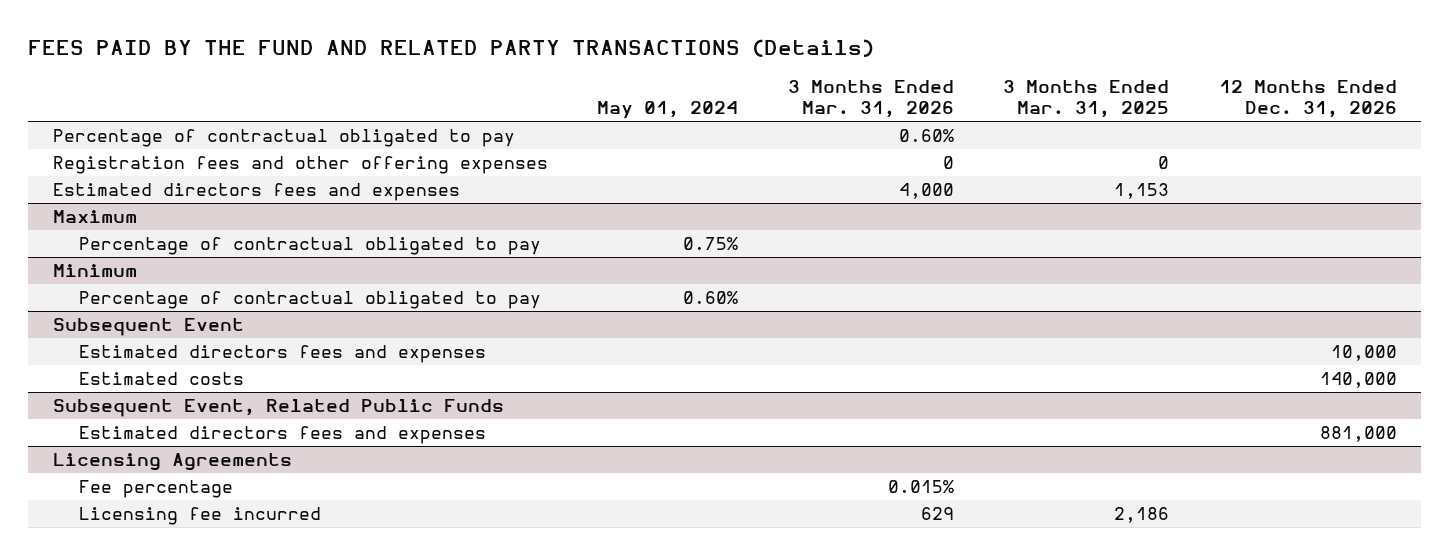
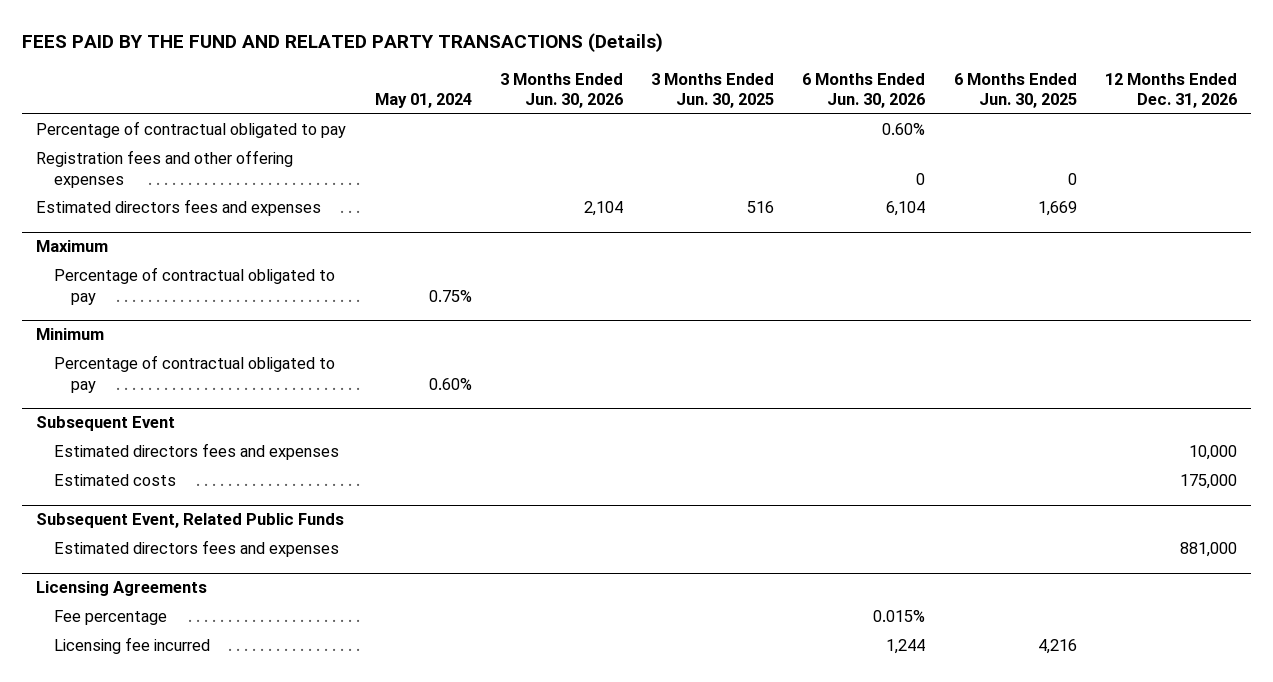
- | May 01, 2024 | 3 Months Ended Mar. 31, 2026 | 3 Months Ended Mar. 31, 2025 | 12 Months Ended Dec. 31, 2026
+ | May 01, 2024 | 3 Months Ended Jun. 30, 2026 | 3 Months Ended Jun. 30, 2025 | 6 Months Ended Jun. 30, 2026 | 6 Months Ended Jun. 30, 2025 | 12 Months Ended Dec. 31, 2026
@ Subsequent Event
- Estimated costs | | | | 140,000
+ Estimated costs | | | | | | 175,000

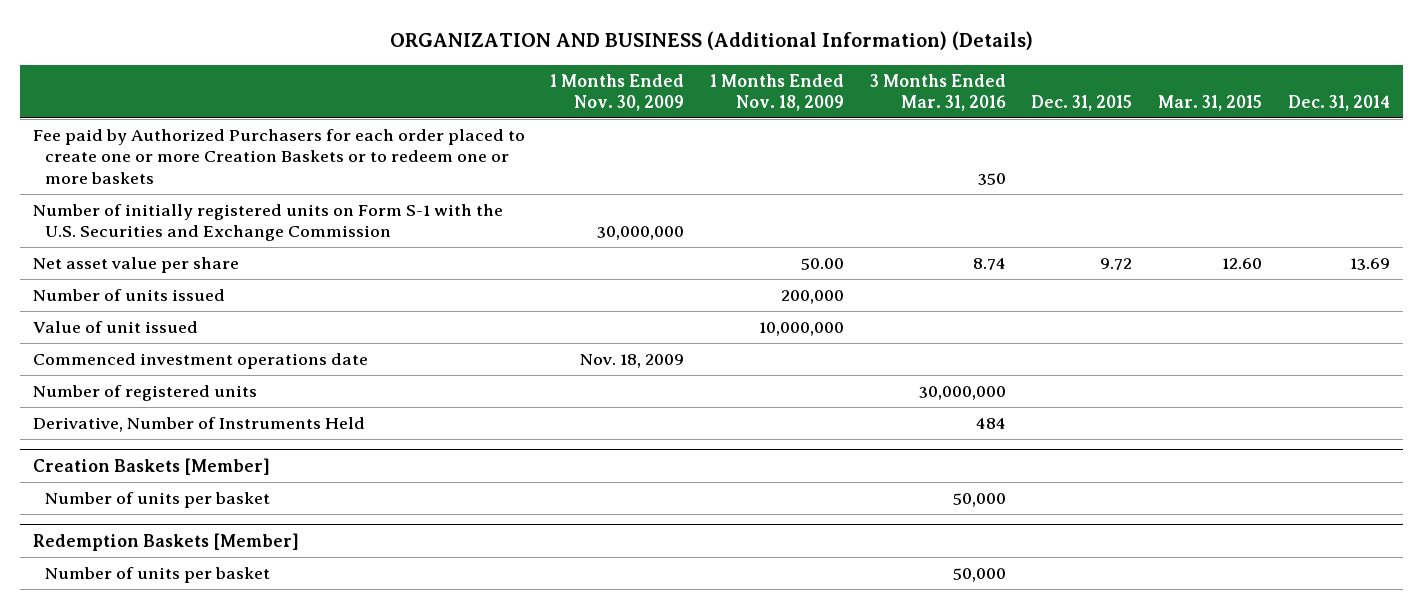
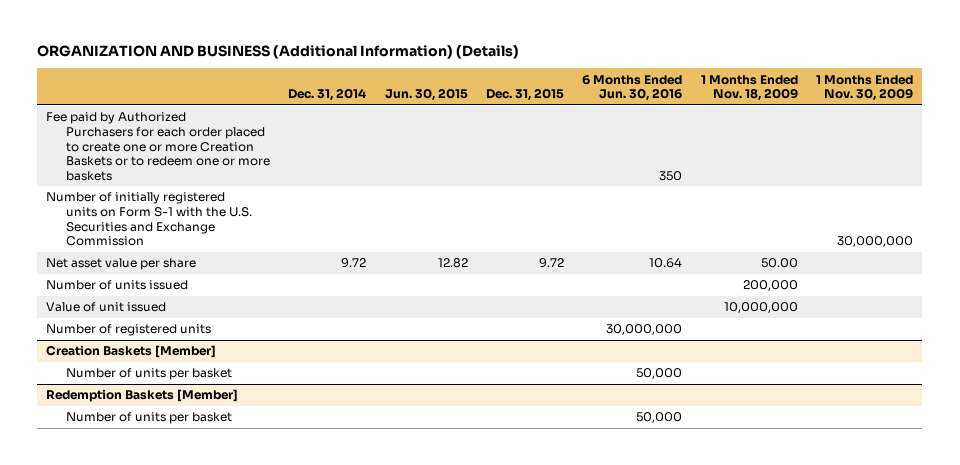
- | 1 Months Ended Nov. 30, 2009 | 1 Months Ended Nov. 18, 2009 | 3 Months Ended Mar. 31, 2016 | Dec. 31, 2015 | Mar. 31, 2015 | Dec. 31, 2014
+ | Dec. 31, 2014 | Jun. 30, 2015 | Dec. 31, 2015 | 6 Months Ended Jun. 30, 2016 | 1 Months Ended Nov. 18, 2009 | 1 Months Ended Nov. 30, 2009
- Net asset value per share | | 50.00 | 8.74 | 9.72 | 12.60 | 13.69
+ Net asset value per share | 9.72 | 12.82 | 9.72 | 10.64 | 50.00 |
- Commenced investment operations date | Nov. 18, 2009 | | | | |
- Derivative, Number of Instruments Held | | | 484 | | |

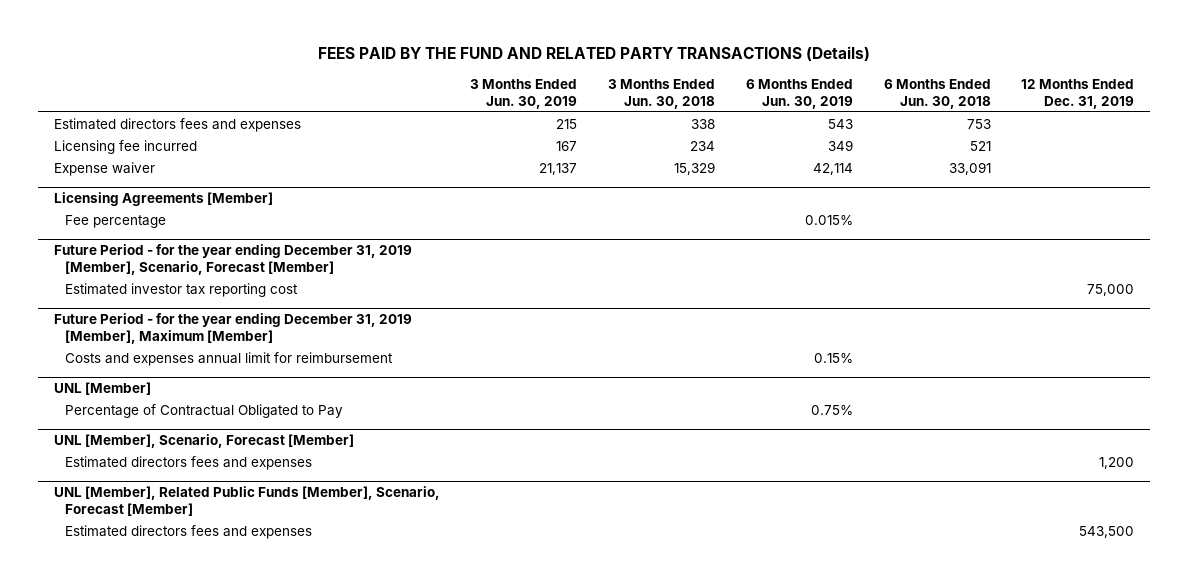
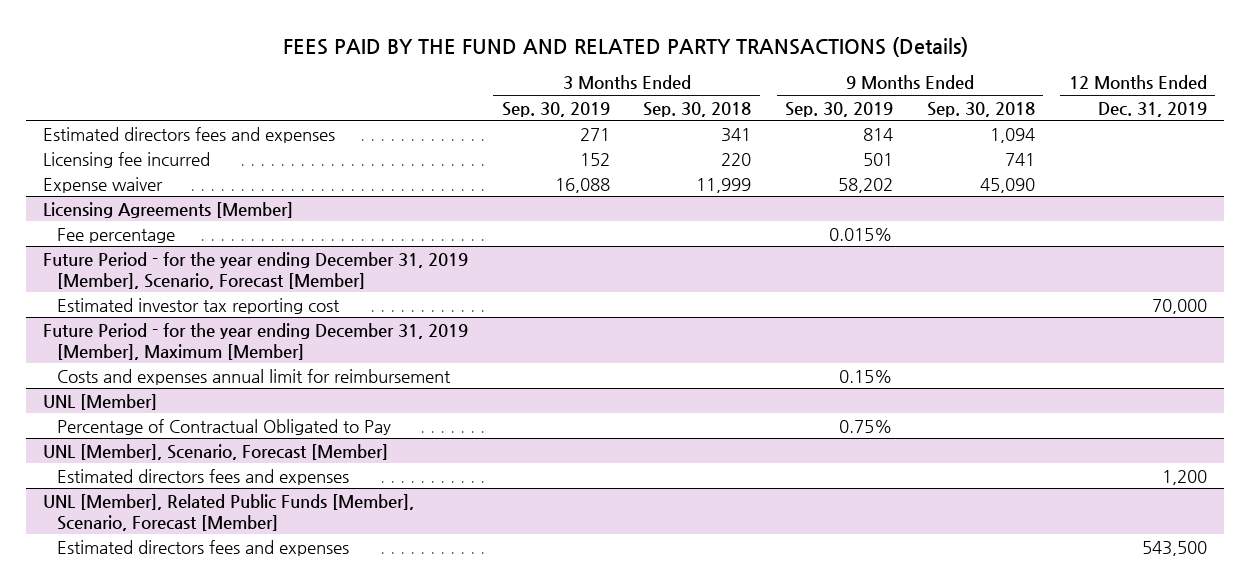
- | 3 Months Ended Jun. 30, 2019 | 3 Months Ended Jun. 30, 2018 | 6 Months Ended Jun. 30, 2019 | 6 Months Ended Jun. 30, 2018 | 12 Months Ended Dec. 31, 2019
+ | 3 Months Ended Sep. 30, 2019 | 3 Months Ended Sep. 30, 2018 | 9 Months Ended Sep. 30, 2019 | 9 Months Ended Sep. 30, 2018 | 12 Months Ended Dec. 31, 2019
@ Future Period - for the year ending December 31, 2019 [Member], Scenario, Forecast [Member]
- Estimated investor tax reporting cost | | | | | 75,000
+ Estimated investor tax reporting cost | | | | | 70,000

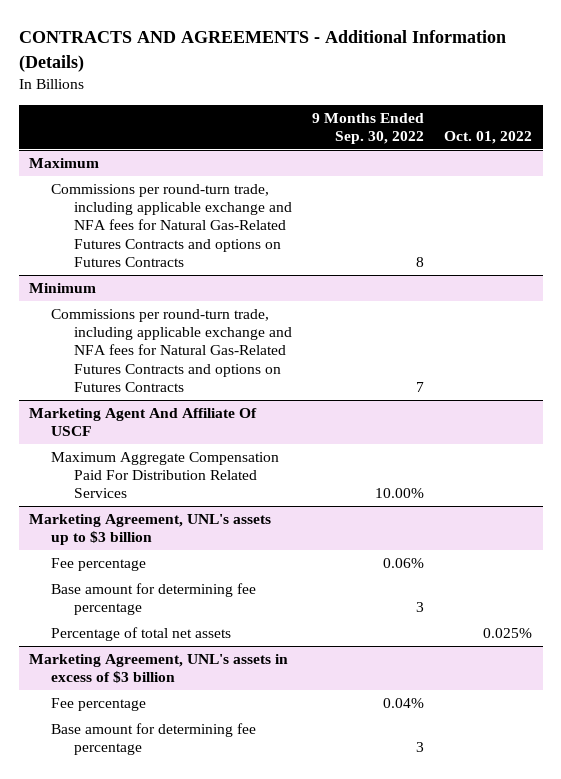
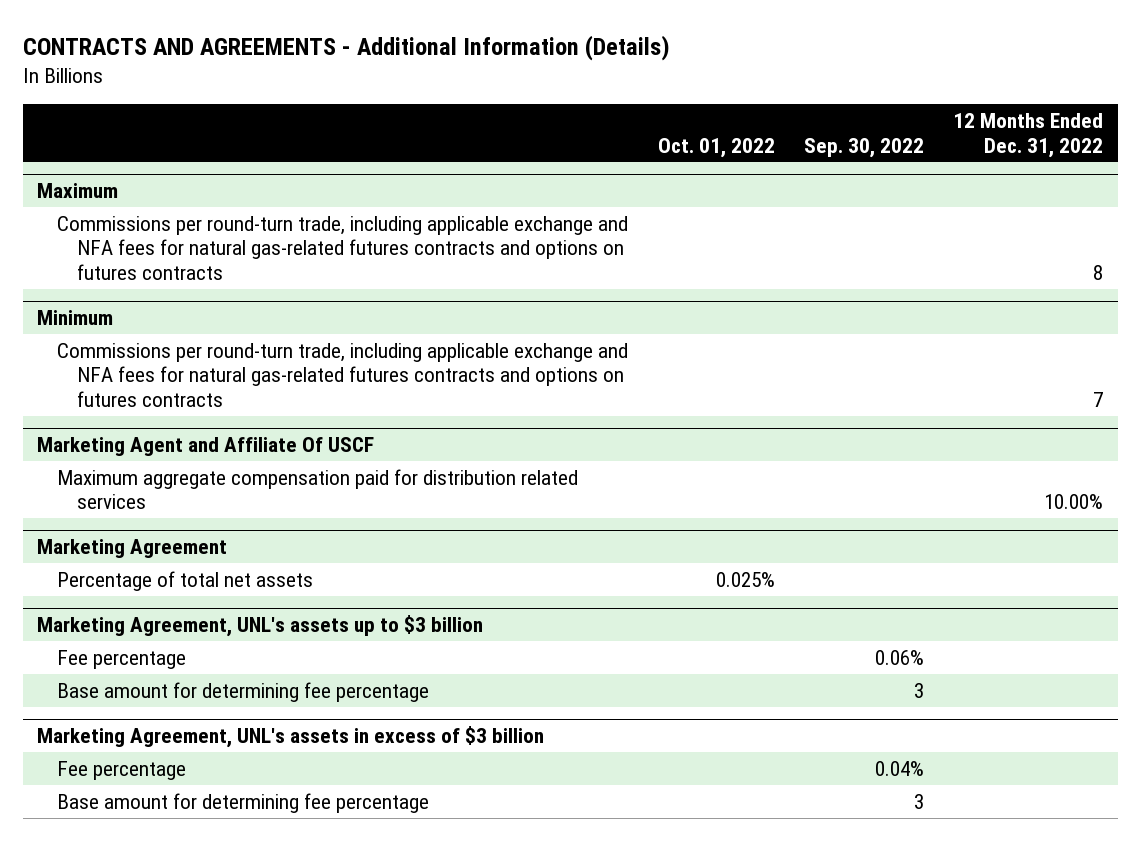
- | 9 Months Ended Sep. 30, 2022 | Oct. 01, 2022
+ | Oct. 01, 2022 | Sep. 30, 2022 | 12 Months Ended Dec. 31, 2022
@ Maximum
- Commissions per round-turn trade, including applicable exchange and NFA fees for Natural Gas-Related Futures Contracts and options on Futures Contracts | 8 |
+ Commissions per round-turn trade, including applicable exchange and NFA fees for natural gas-related futures contracts and options on futures contracts | | | 8
@ Minimum
- Commissions per round-turn trade, including applicable exchange and NFA fees for Natural Gas-Related Futures Contracts and options on Futures Contracts | 7 |
- Marketing Agent And Affiliate Of USCF
- Maximum Aggregate Compensation Paid For Distribution Related Services | 10.00% |
@ Minimum
+ Commissions per round-turn trade, including applicable exchange and NFA fees for natural gas-related futures contracts and options on futures contracts | | | 7
+ Marketing Agent and Affiliate Of USCF
+ Maximum aggregate compensation paid for distribution related services | | | 10.00%
+ Marketing Agreement
+ Percentage of total net assets | 0.025% | |
@ Marketing Agreement, UNL's assets up to $3 billion
- Percentage of total net assets | | 0.025%

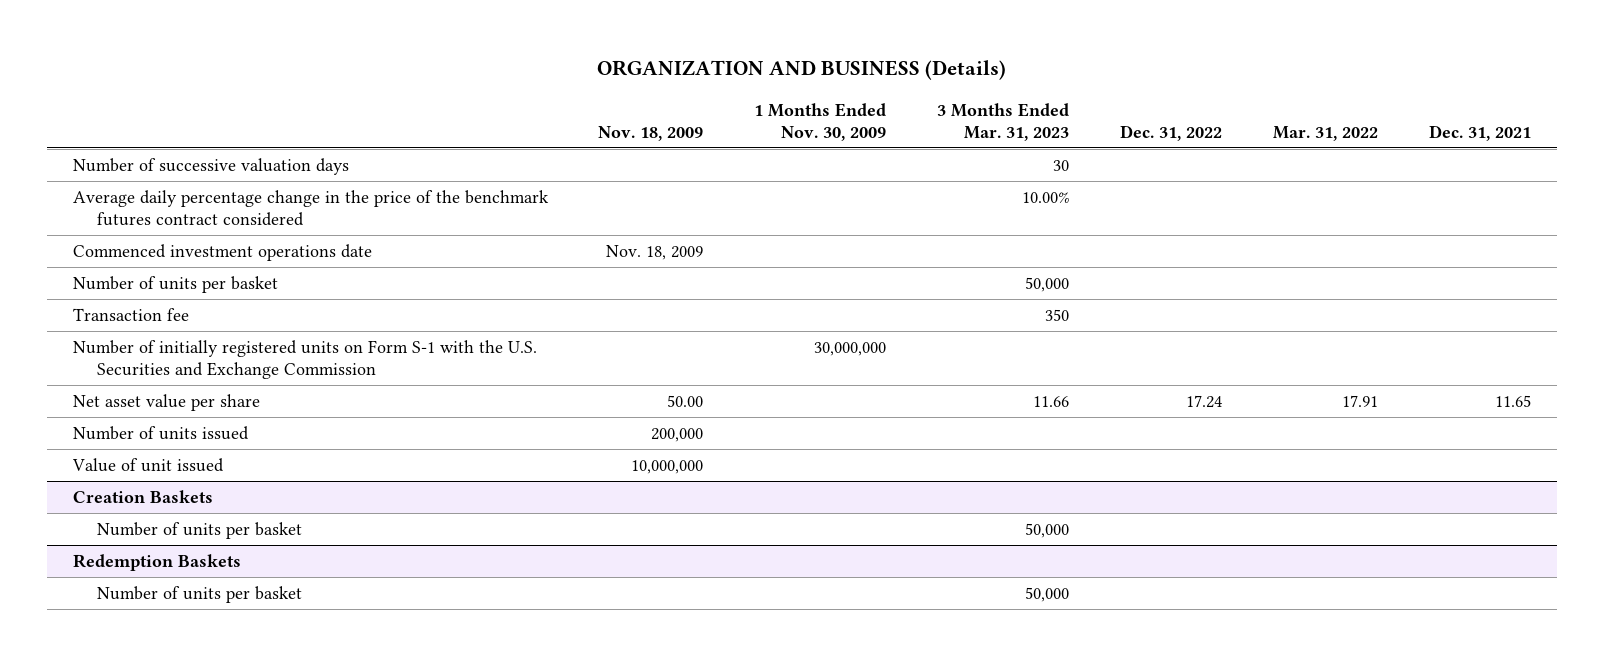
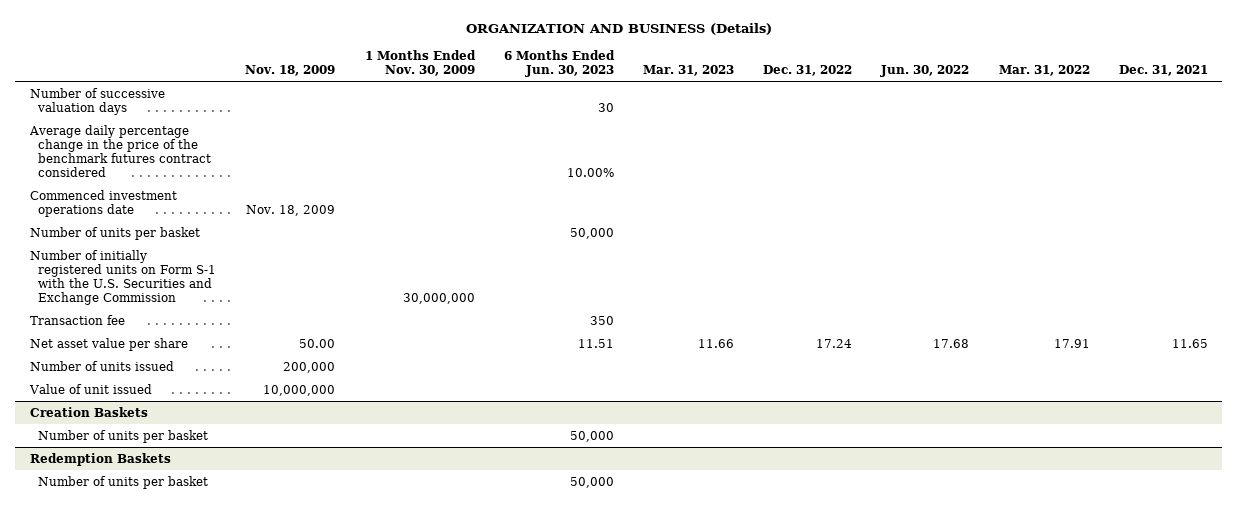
- | Nov. 18, 2009 | 1 Months Ended Nov. 30, 2009 | 3 Months Ended Mar. 31, 2023 | Dec. 31, 2022 | Mar. 31, 2022 | Dec. 31, 2021
+ | Nov. 18, 2009 | 1 Months Ended Nov. 30, 2009 | 6 Months Ended Jun. 30, 2023 | Mar. 31, 2023 | Dec. 31, 2022 | Jun. 30, 2022 | Mar. 31, 2022 | Dec. 31, 2021
moved down: Transaction fee | | | 350 | | | | |

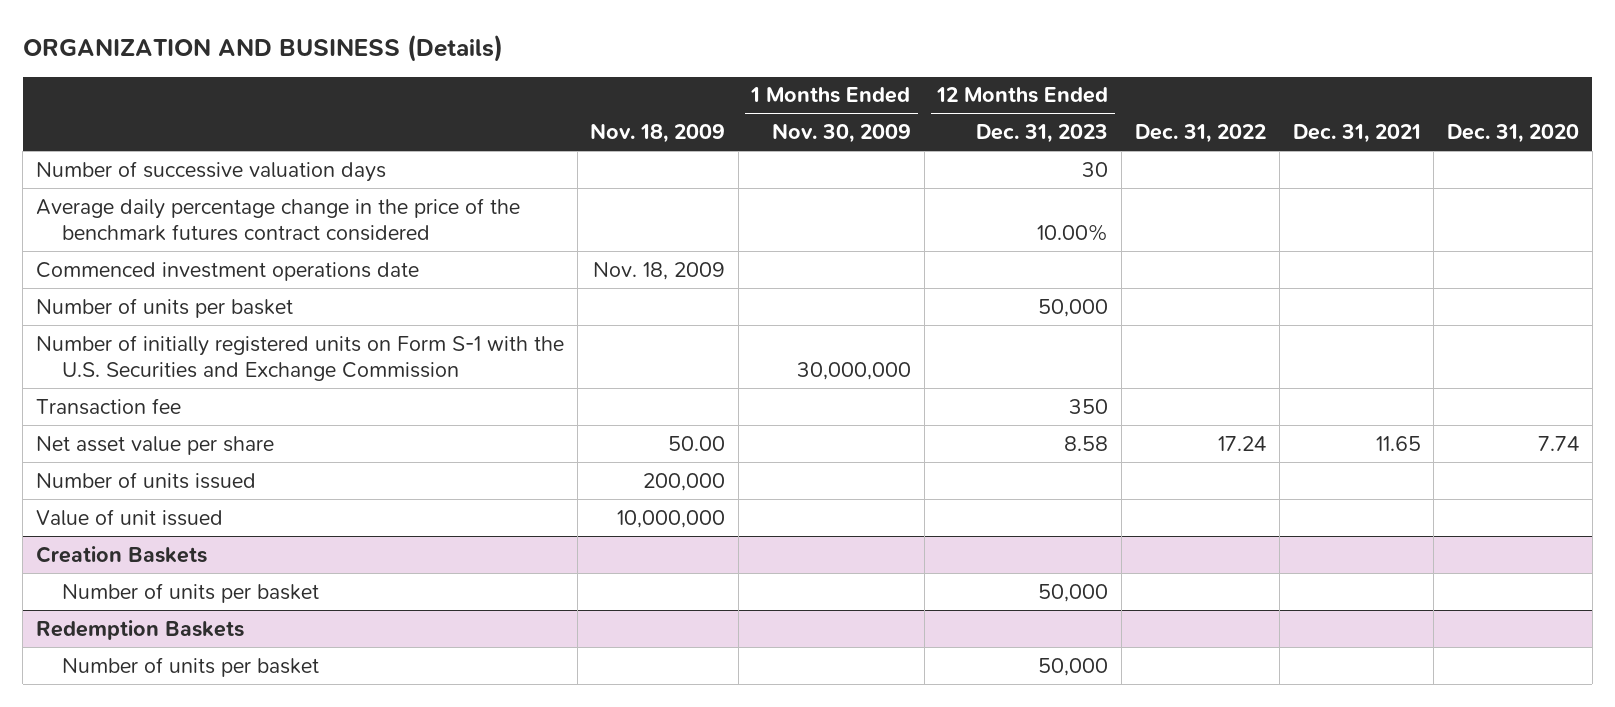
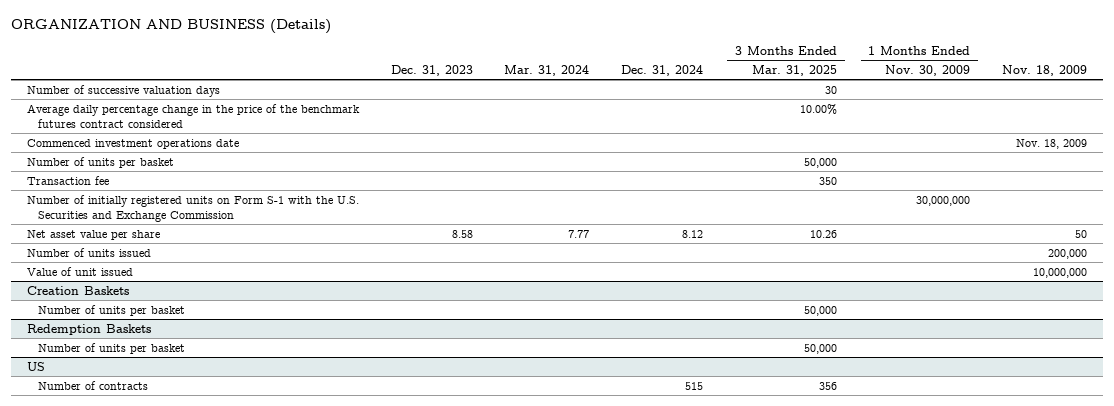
- | Nov. 18, 2009 | 1 Months Ended Nov. 30, 2009 | 12 Months Ended Dec. 31, 2023 | Dec. 31, 2022 | Dec. 31, 2021 | Dec. 31, 2020
+ | Dec. 31, 2023 | Mar. 31, 2024 | Dec. 31, 2024 | 3 Months Ended Mar. 31, 2025 | 1 Months Ended Nov. 30, 2009 | Nov. 18, 2009
- Net asset value per share | 50.00 | | 8.58 | 17.24 | 11.65 | 7.74
moved down: Number of initially registered units on Form S-1 with the U.S. Securities and Exchange Commission | | | | | 30,000,000 |
+ Net asset value per share | 8.58 | 7.77 | 8.12 | 10.26 | | 50
+ US
+ Number of contracts | | | 515 | 356 | |

